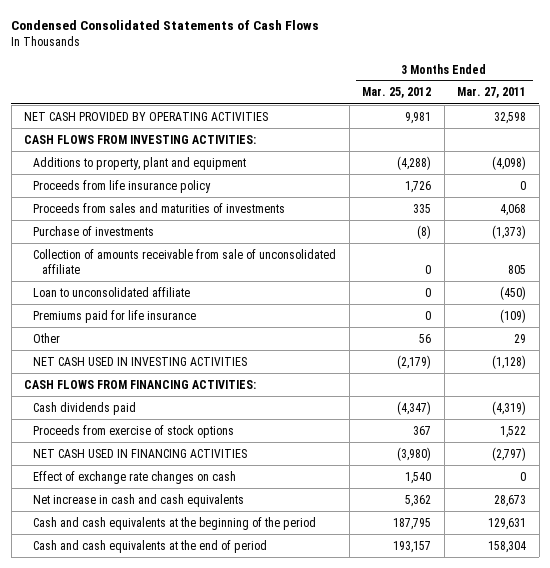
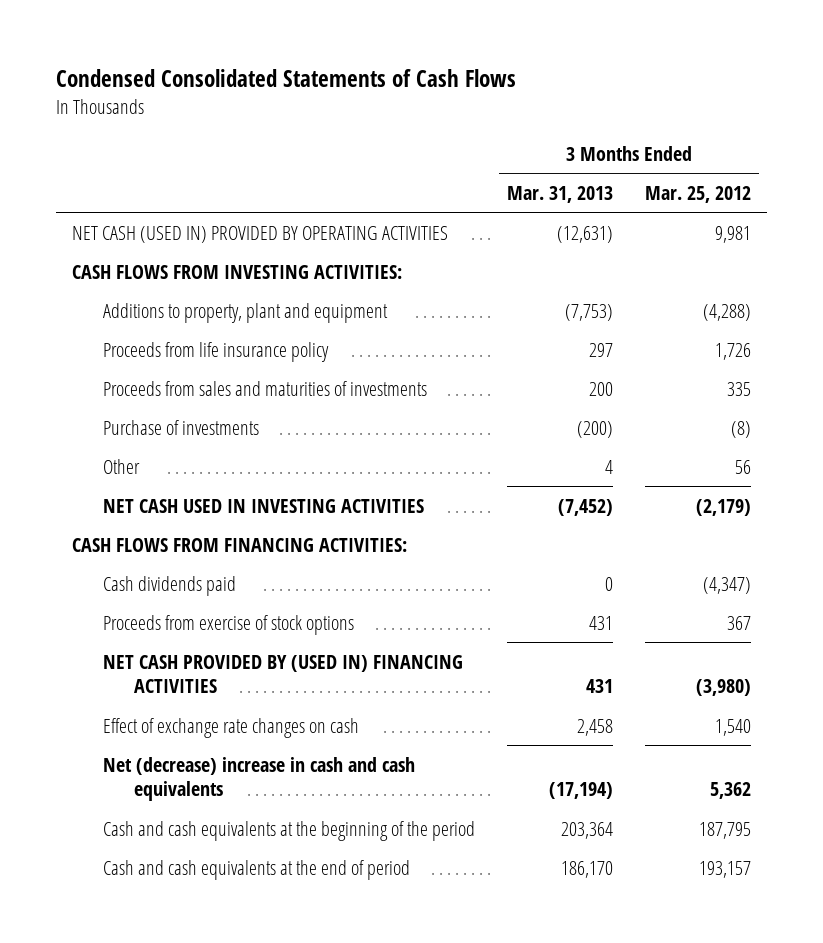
- | 3 Months Ended Mar. 25, 2012 | 3 Months Ended Mar. 27, 2011
+ | 3 Months Ended Mar. 31, 2013 | 3 Months Ended Mar. 25, 2012
- NET CASH PROVIDED BY OPERATING ACTIVITIES | 9,981 | 32,598
+ NET CASH (USED IN) PROVIDED BY OPERATING ACTIVITIES | (12,631) | 9,981
- Collection of amounts receivable from sale of unconsolidated affiliate | 0 | 805
- Loan to unconsolidated affiliate | 0 | (450)
- Premiums paid for life insurance | 0 | (109)
- NET CASH USED IN FINANCING ACTIVITIES | (3,980) | (2,797)
+ NET CASH PROVIDED BY (USED IN) FINANCING ACTIVITIES | 431 | (3,980)
- Net increase in cash and cash equivalents | 5,362 | 28,673
+ Net (decrease) increase in cash and cash equivalents | (17,194) | 5,362

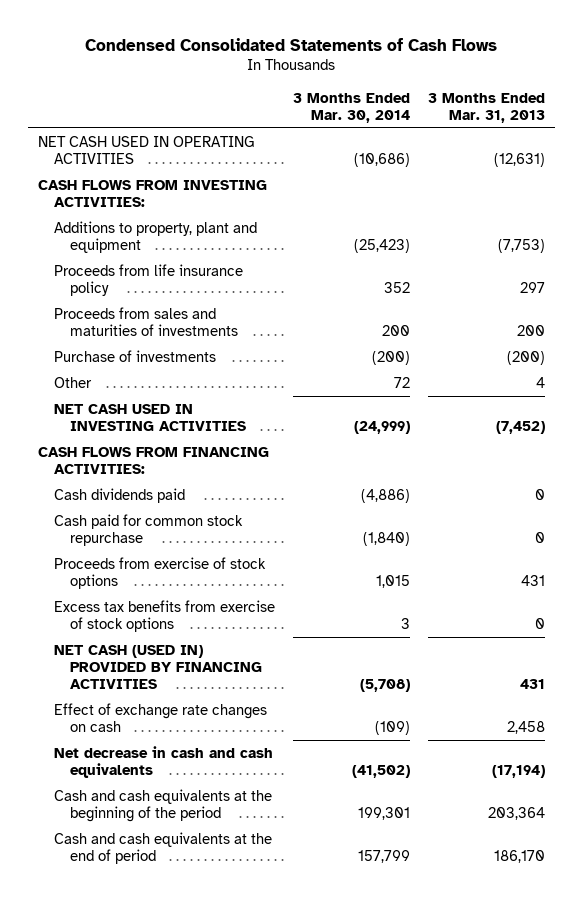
- | 3 Months Ended Mar. 31, 2013 | 3 Months Ended Mar. 25, 2012
+ | 3 Months Ended Mar. 30, 2014 | 3 Months Ended Mar. 31, 2013
- NET CASH (USED IN) PROVIDED BY OPERATING ACTIVITIES | (12,631) | 9,981
+ NET CASH USED IN OPERATING ACTIVITIES | (10,686) | (12,631)
+ Cash paid for common stock repurchase | (1,840) | 0
- NET CASH PROVIDED BY (USED IN) FINANCING ACTIVITIES | 431 | (3,980)
+ Excess tax benefits from exercise of stock options | 3 | 0
+ NET CASH (USED IN) PROVIDED BY FINANCING ACTIVITIES | (5,708) | 431
- Net (decrease) increase in cash and cash equivalents | (17,194) | 5,362
+ Net decrease in cash and cash equivalents | (41,502) | (17,194)

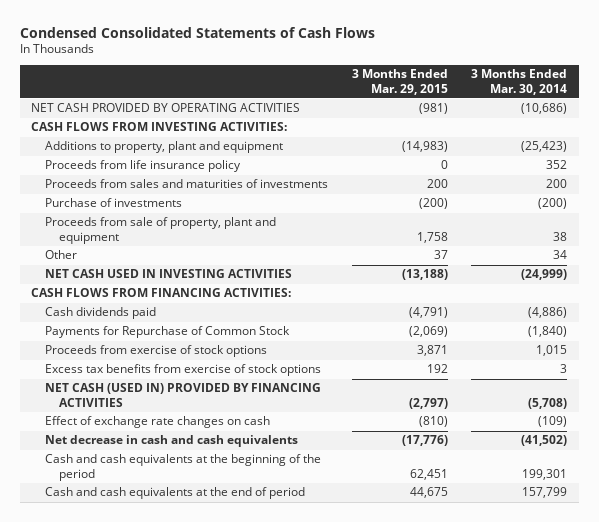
- | 3 Months Ended Mar. 30, 2014 | 3 Months Ended Mar. 31, 2013
+ | 3 Months Ended Mar. 29, 2015 | 3 Months Ended Mar. 30, 2014
- NET CASH USED IN OPERATING ACTIVITIES | (10,686) | (12,631)
+ NET CASH PROVIDED BY OPERATING ACTIVITIES | (981) | (10,686)
- Other | 72 | 4
+ Proceeds from sale of property, plant and equipment | 1,758 | 38
+ Other | 37 | 34
- Cash paid for common stock repurchase | (1,840) | 0
+ Payments for Repurchase of Common Stock | (2,069) | (1,840)

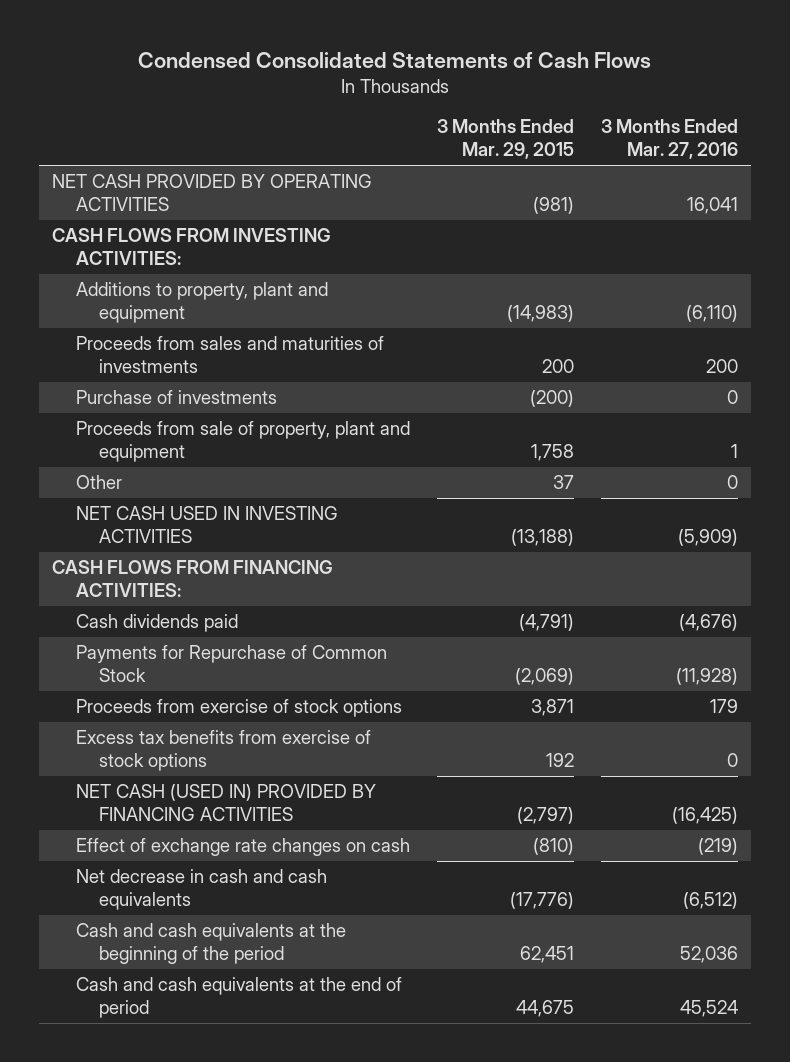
- | 3 Months Ended Mar. 29, 2015 | 3 Months Ended Mar. 30, 2014
+ | 3 Months Ended Mar. 29, 2015 | 3 Months Ended Mar. 27, 2016
- Proceeds from life insurance policy | 0 | 352

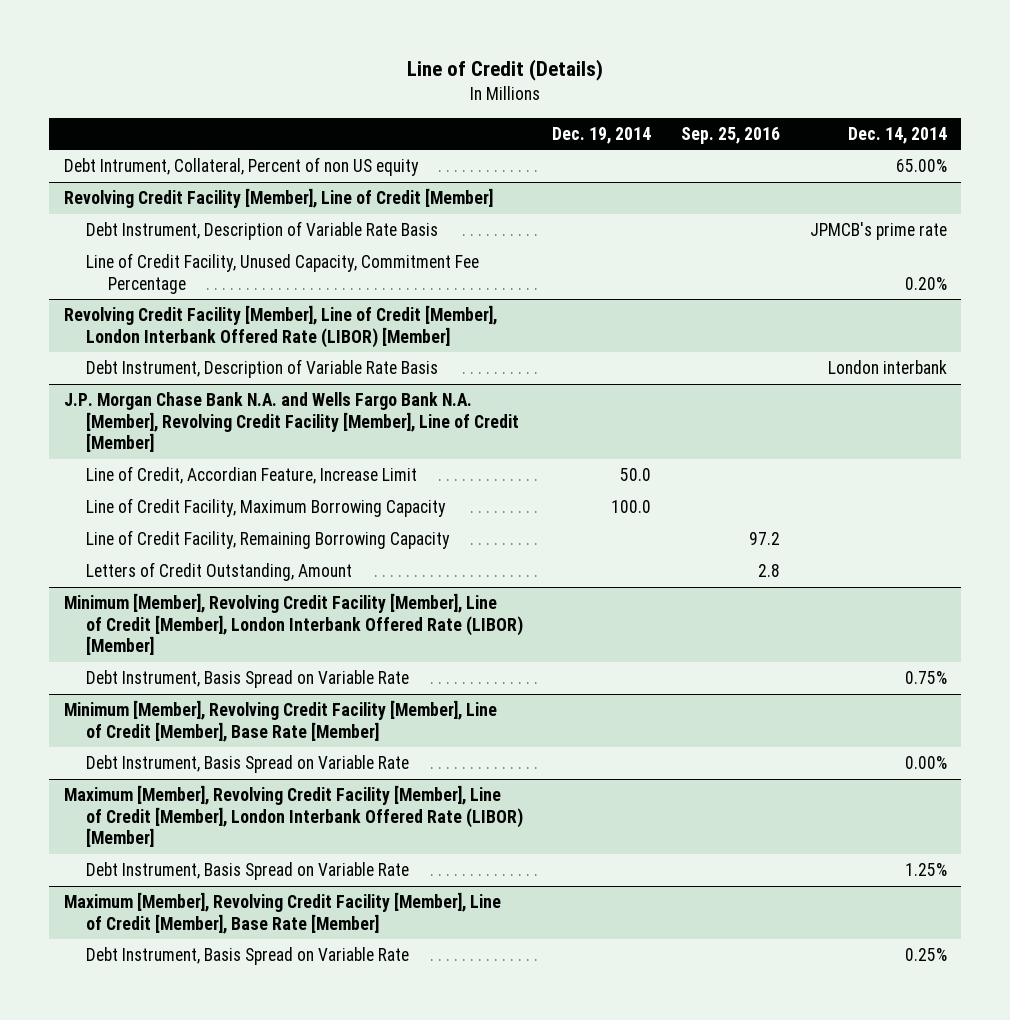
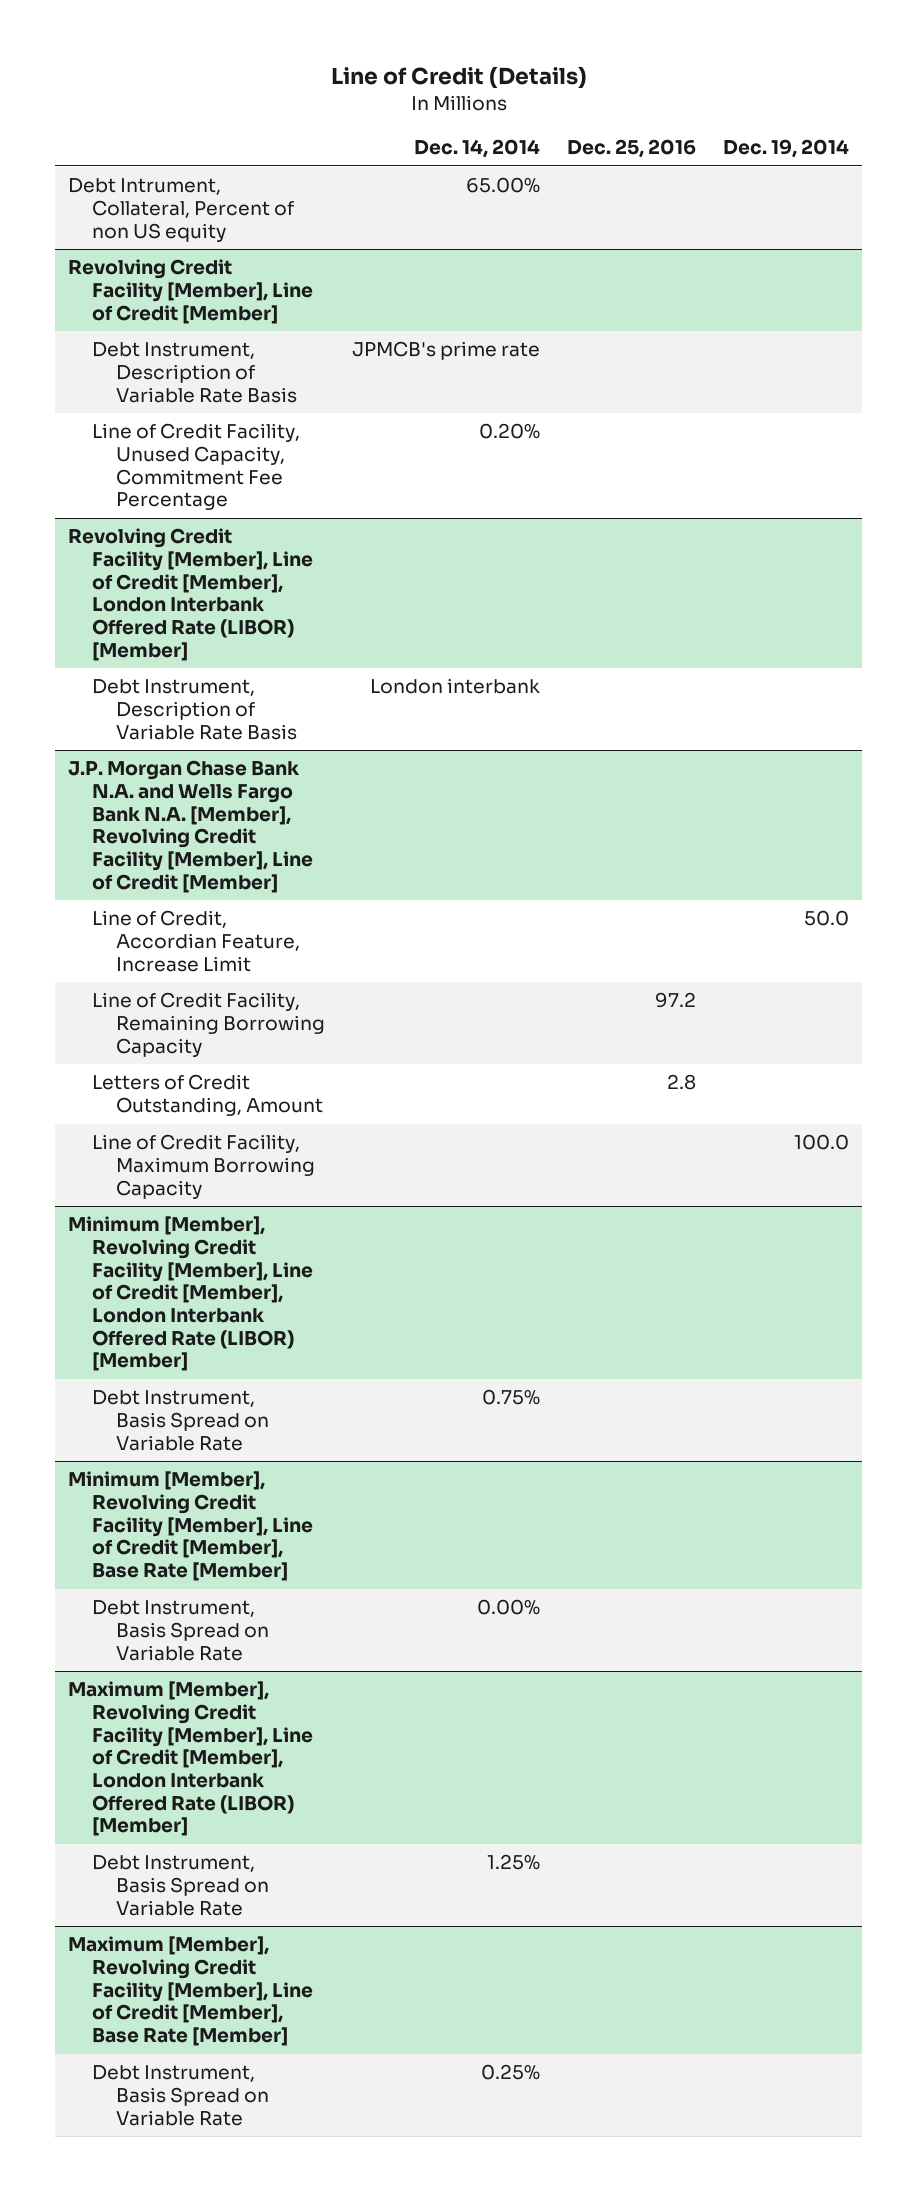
- | Dec. 19, 2014 | Sep. 25, 2016 | Dec. 14, 2014
+ | Dec. 14, 2014 | Dec. 25, 2016 | Dec. 19, 2014
@ J.P. Morgan Chase Bank N.A. and Wells Fargo Bank N.A. [Member], Revolving Credit Facility [Member], Line of Credit [Member]
moved down: Line of Credit Facility, Maximum Borrowing Capacity | | | 100.0

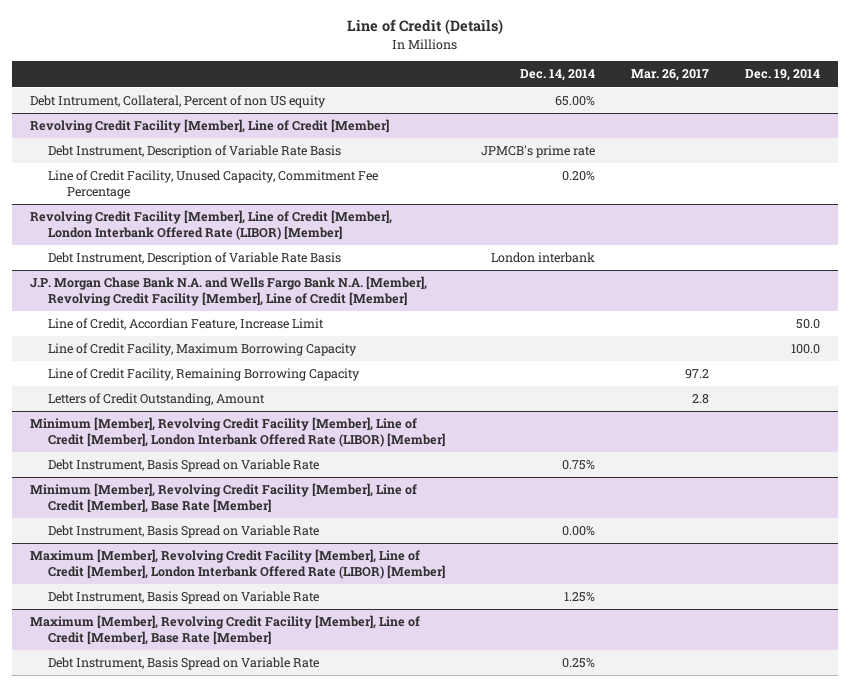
- | Dec. 14, 2014 | Dec. 25, 2016 | Dec. 19, 2014
+ | Dec. 14, 2014 | Mar. 26, 2017 | Dec. 19, 2014
@ J.P. Morgan Chase Bank N.A. and Wells Fargo Bank N.A. [Member], Revolving Credit Facility [Member], Line of Credit [Member]
moved up: Line of Credit Facility, Maximum Borrowing Capacity | | | 100.0

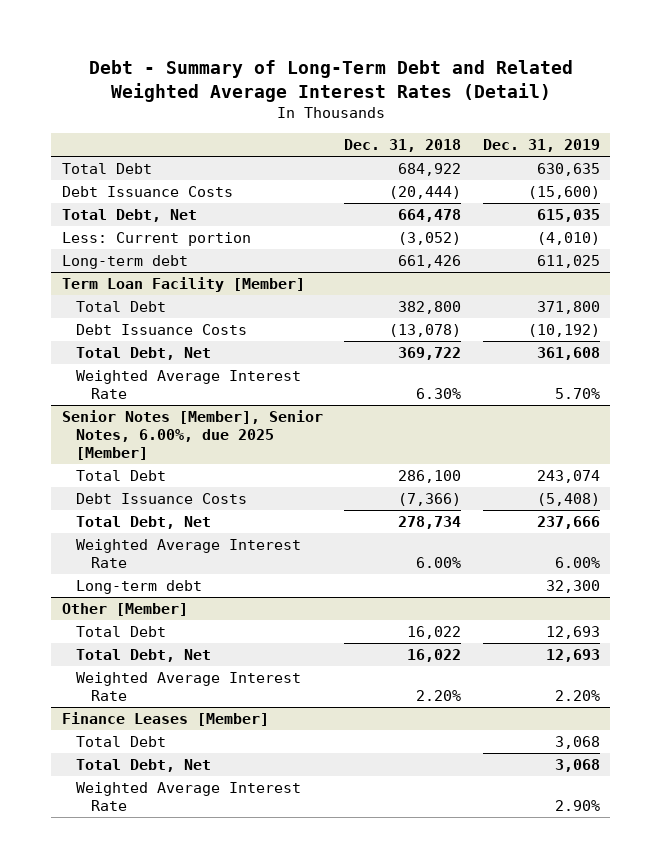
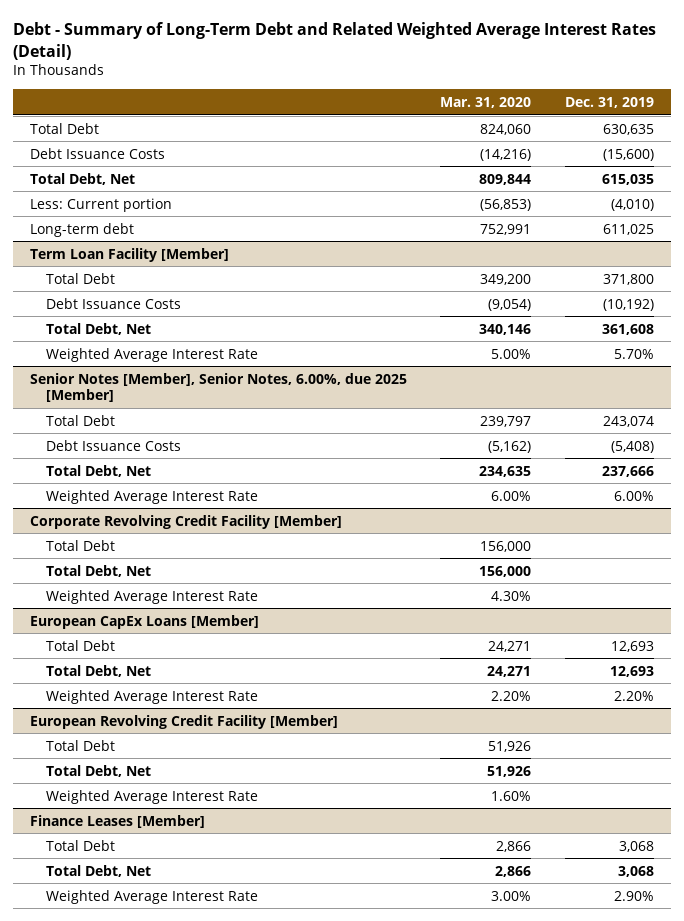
- | Dec. 31, 2018 | Dec. 31, 2019
+ | Mar. 31, 2020 | Dec. 31, 2019
@ Senior Notes [Member], Senior Notes, 6.00%, due 2025 [Member]
- Long-term debt | | 32,300
- Other [Member]
+ Corporate Revolving Credit Facility [Member]
+ Total Debt | 156,000 |
+ Total Debt, Net | 156,000 |
+ Weighted Average Interest Rate | 4.30% |
+ European CapEx Loans [Member]
+ European Revolving Credit Facility [Member]
+ Total Debt | 51,926 |
+ Total Debt, Net | 51,926 |
+ Weighted Average Interest Rate | 1.60% |

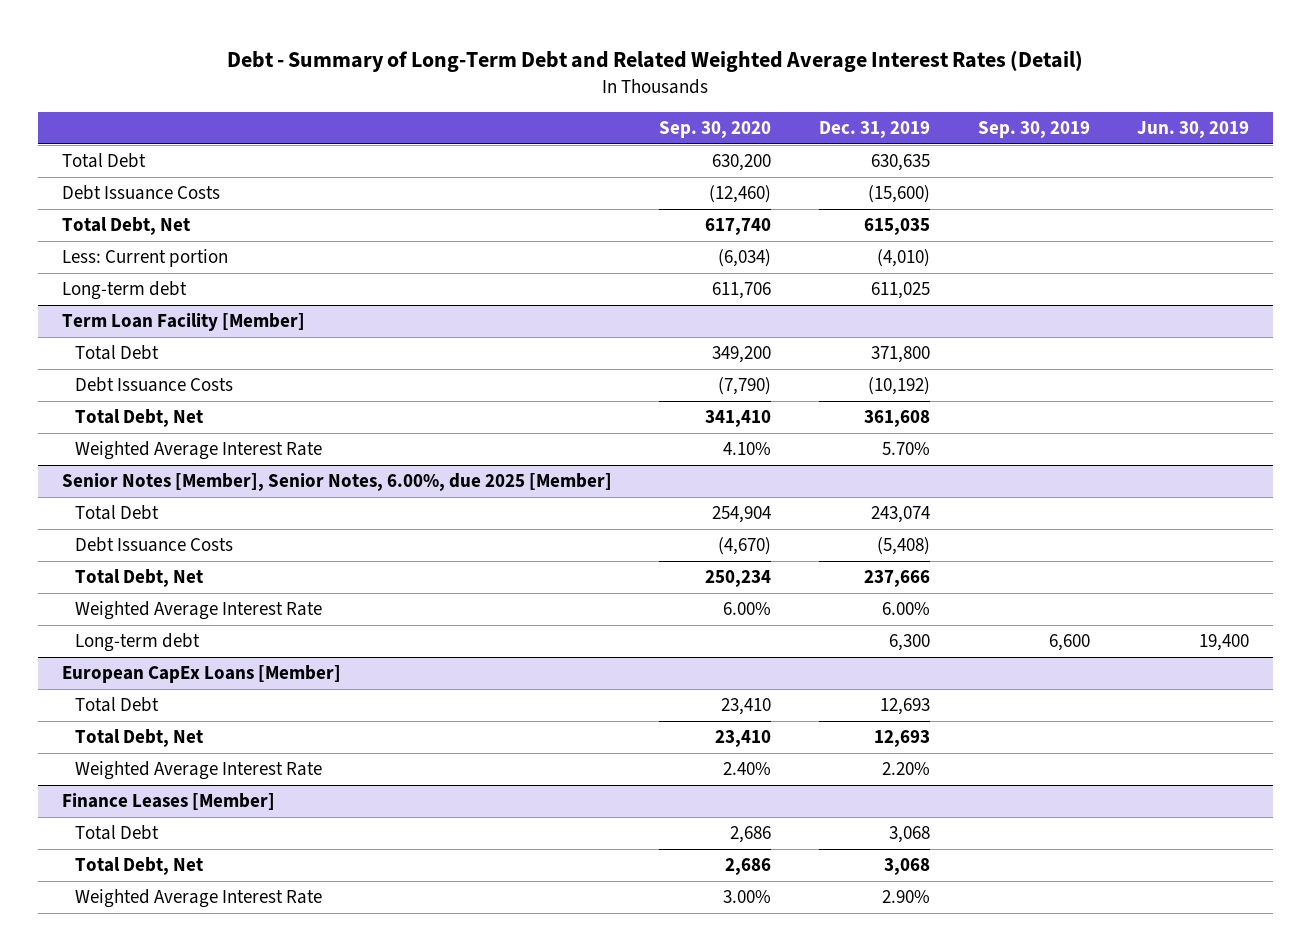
- | Mar. 31, 2020 | Dec. 31, 2019
+ | Sep. 30, 2020 | Dec. 31, 2019 | Sep. 30, 2019 | Jun. 30, 2019
- Corporate Revolving Credit Facility [Member]
- Total Debt | 156,000 |
- Total Debt, Net | 156,000 |
- Weighted Average Interest Rate | 4.30% |
@ Senior Notes [Member], Senior Notes, 6.00%, due 2025 [Member]
+ Long-term debt | | 6,300 | 6,600 | 19,400
- European Revolving Credit Facility [Member]
- Total Debt | 51,926 |
- Total Debt, Net | 51,926 |
- Weighted Average Interest Rate | 1.60% |

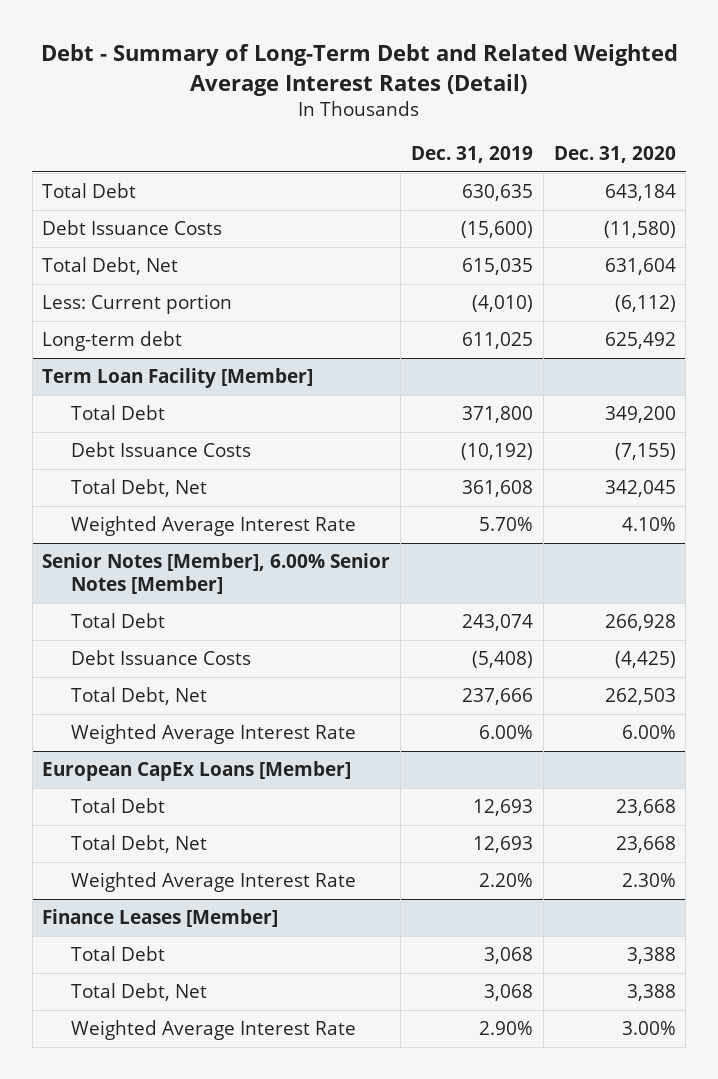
- | Sep. 30, 2020 | Dec. 31, 2019 | Sep. 30, 2019 | Jun. 30, 2019
+ | Dec. 31, 2019 | Dec. 31, 2020
- Senior Notes [Member], Senior Notes, 6.00%, due 2025 [Member]
+ Senior Notes [Member], 6.00% Senior Notes [Member]
- Long-term debt | | 6,300 | 6,600 | 19,400

